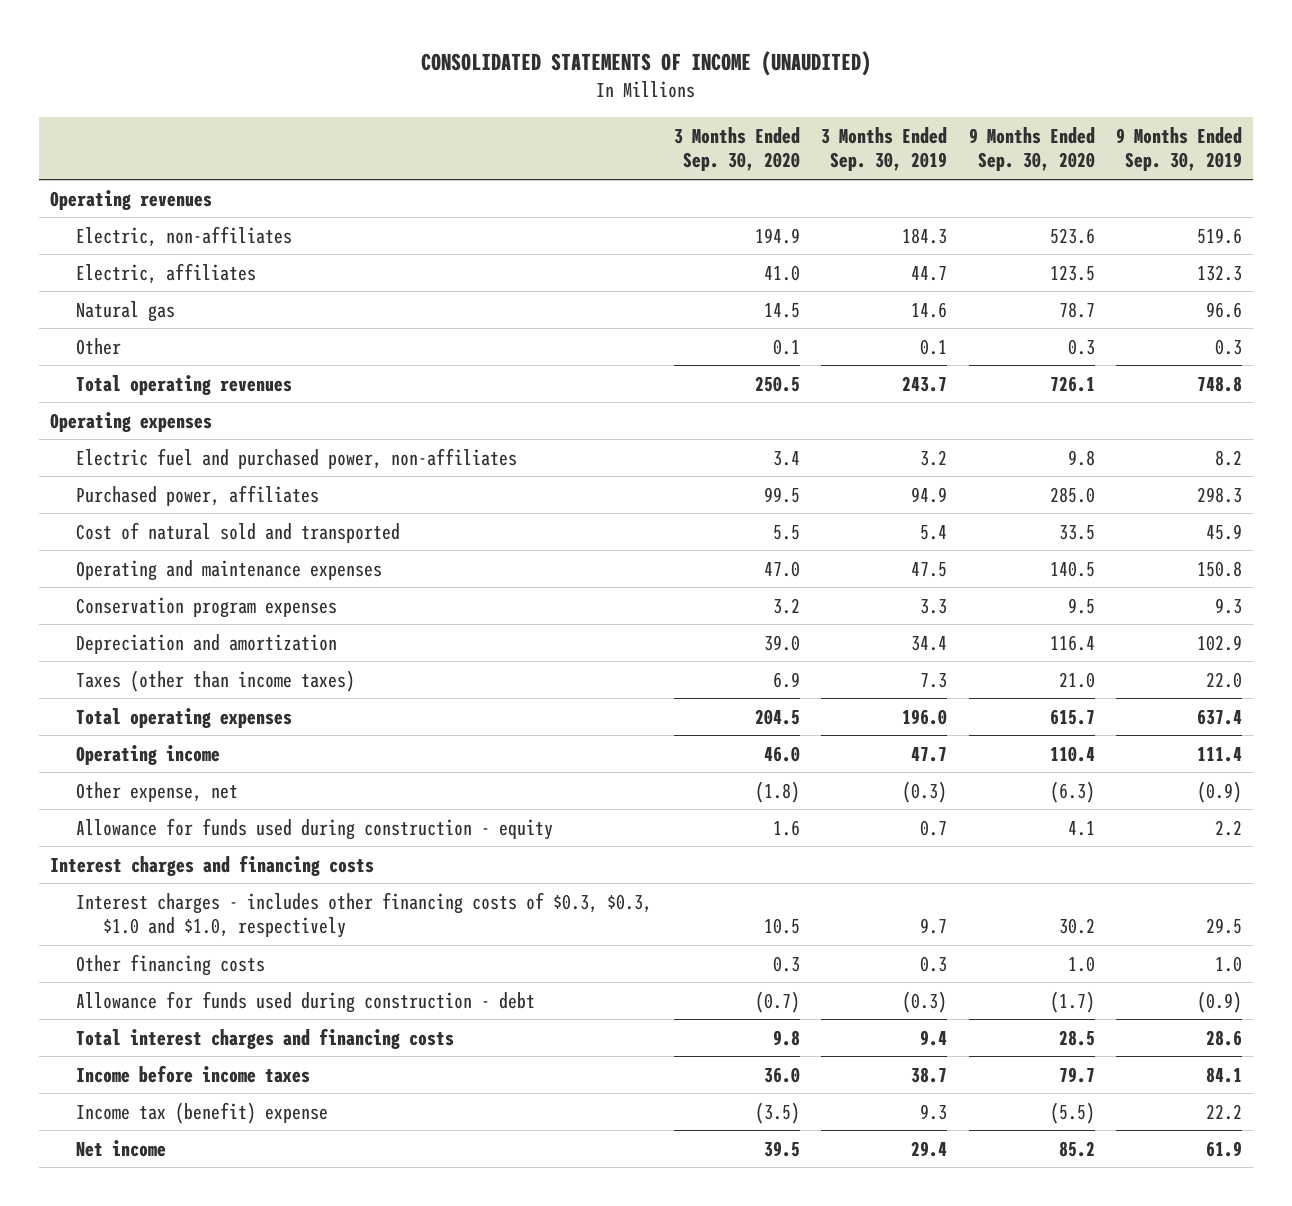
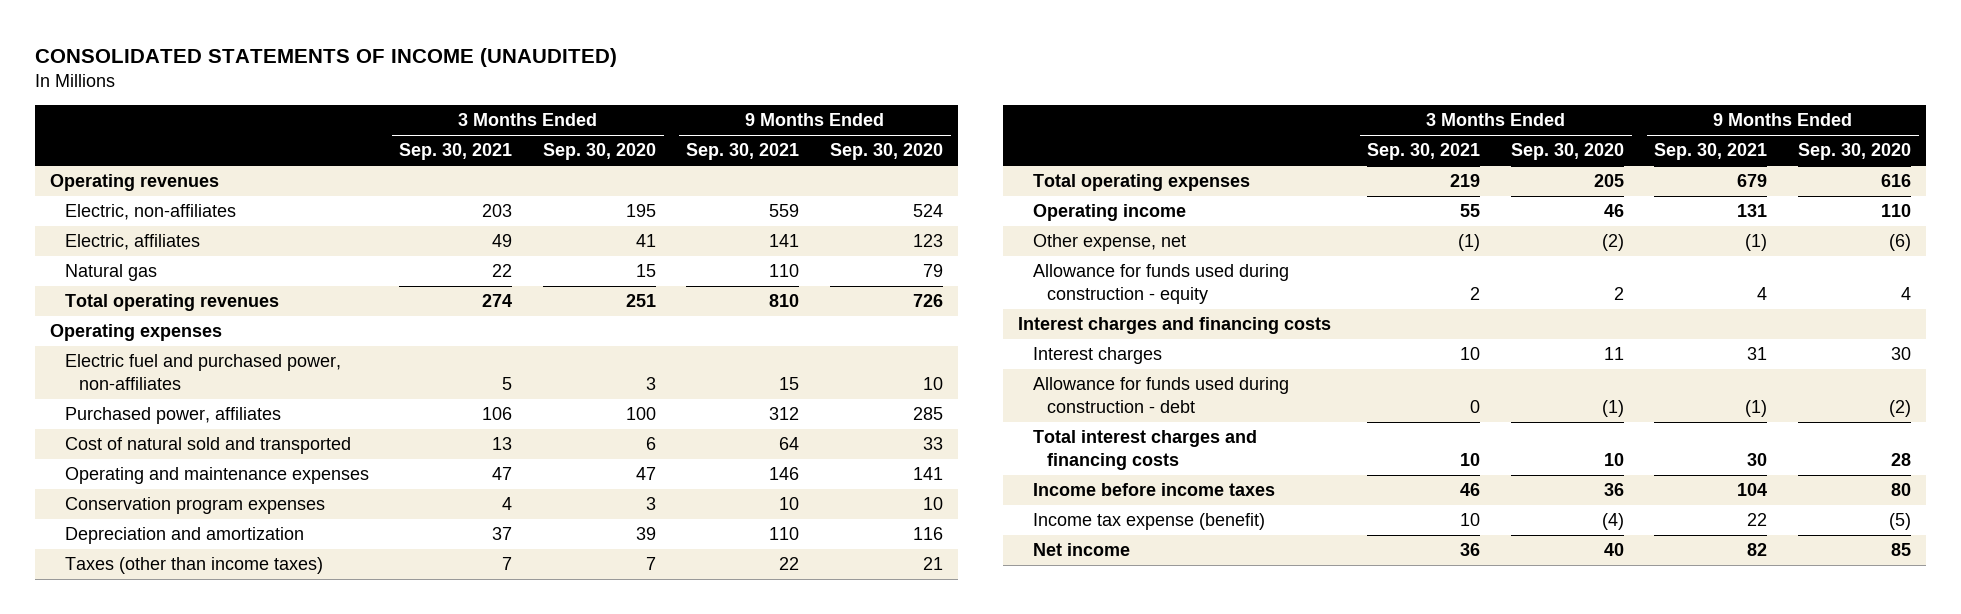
- | 3 Months Ended Sep. 30, 2020 | 3 Months Ended Sep. 30, 2019 | 9 Months Ended Sep. 30, 2020 | 9 Months Ended Sep. 30, 2019
+ | 3 Months Ended Sep. 30, 2021 | 3 Months Ended Sep. 30, 2020 | 9 Months Ended Sep. 30, 2021 | 9 Months Ended Sep. 30, 2020
- Electric, non-affiliates | 194.9 | 184.3 | 523.6 | 519.6
- Electric, affiliates | 41.0 | 44.7 | 123.5 | 132.3
- Natural gas | 14.5 | 14.6 | 78.7 | 96.6
- Other | 0.1 | 0.1 | 0.3 | 0.3
- Total operating revenues | 250.5 | 243.7 | 726.1 | 748.8
+ Electric, non-affiliates | 203 | 195 | 559 | 524
+ Electric, affiliates | 49 | 41 | 141 | 123
+ Natural gas | 22 | 15 | 110 | 79
+ Total operating revenues | 274 | 251 | 810 | 726
- Electric fuel and purchased power, non-affiliates | 3.4 | 3.2 | 9.8 | 8.2
- Purchased power, affiliates | 99.5 | 94.9 | 285.0 | 298.3
- Cost of natural sold and transported | 5.5 | 5.4 | 33.5 | 45.9
- Operating and maintenance expenses | 47.0 | 47.5 | 140.5 | 150.8
- Conservation program expenses | 3.2 | 3.3 | 9.5 | 9.3
- Depreciation and amortization | 39.0 | 34.4 | 116.4 | 102.9
- Taxes (other than income taxes) | 6.9 | 7.3 | 21.0 | 22.0
- Total operating expenses | 204.5 | 196.0 | 615.7 | 637.4
- Operating income | 46.0 | 47.7 | 110.4 | 111.4
- Other expense, net | (1.8) | (0.3) | (6.3) | (0.9)
- Allowance for funds used during construction - equity | 1.6 | 0.7 | 4.1 | 2.2
+ Electric fuel and purchased power, non-affiliates | 5 | 3 | 15 | 10
+ Purchased power, affiliates | 106 | 100 | 312 | 285
+ Cost of natural sold and transported | 13 | 6 | 64 | 33
+ Operating and maintenance expenses | 47 | 47 | 146 | 141
+ Conservation program expenses | 4 | 3 | 10 | 10
+ Depreciation and amortization | 37 | 39 | 110 | 116
+ Taxes (other than income taxes) | 7 | 7 | 22 | 21
+ Total operating expenses | 219 | 205 | 679 | 616
+ Operating income | 55 | 46 | 131 | 110
+ Other expense, net | (1) | (2) | (1) | (6)
+ Allowance for funds used during construction - equity | 2 | 2 | 4 | 4
- Interest charges - includes other financing costs of $0.3, $0.3, $1.0 and $1.0, respectively | 10.5 | 9.7 | 30.2 | 29.5
- Other financing costs | 0.3 | 0.3 | 1.0 | 1.0
- Allowance for funds used during construction - debt | (0.7) | (0.3) | (1.7) | (0.9)
- Total interest charges and financing costs | 9.8 | 9.4 | 28.5 | 28.6
- Income before income taxes | 36.0 | 38.7 | 79.7 | 84.1
- Income tax (benefit) expense | (3.5) | 9.3 | (5.5) | 22.2
- Net income | 39.5 | 29.4 | 85.2 | 61.9
+ Interest charges | 10 | 11 | 31 | 30
+ Allowance for funds used during construction - debt | 0 | (1) | (1) | (2)
+ Total interest charges and financing costs | 10 | 10 | 30 | 28
+ Income before income taxes | 46 | 36 | 104 | 80
+ Income tax expense (benefit) | 10 | (4) | 22 | (5)
+ Net income | 36 | 40 | 82 | 85

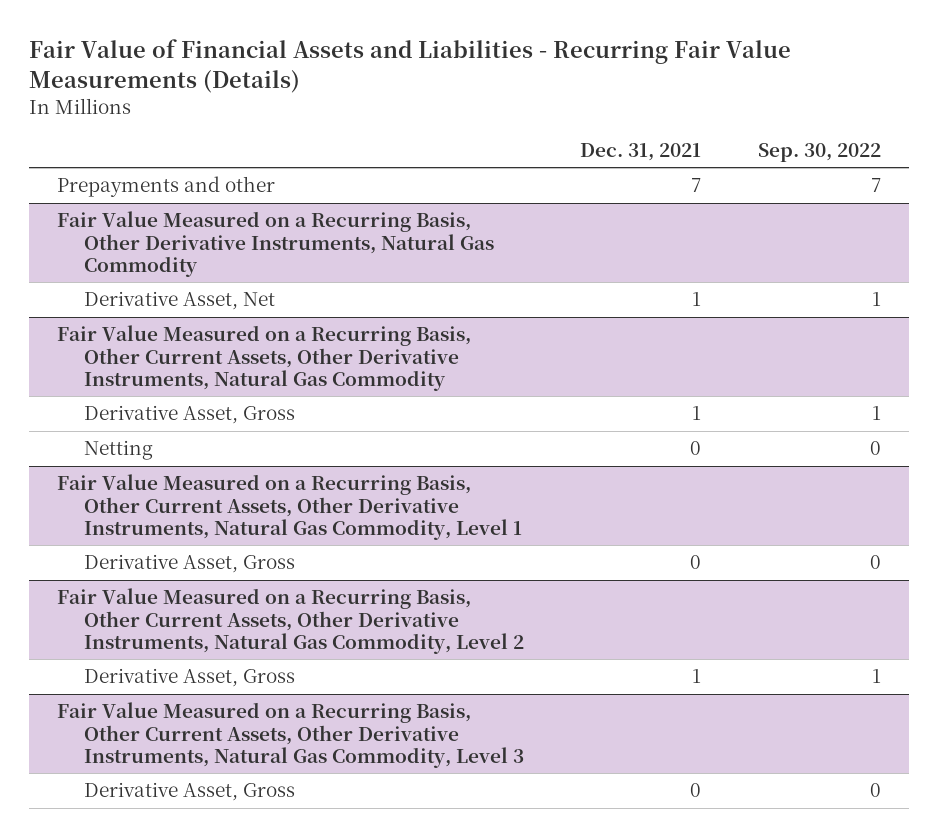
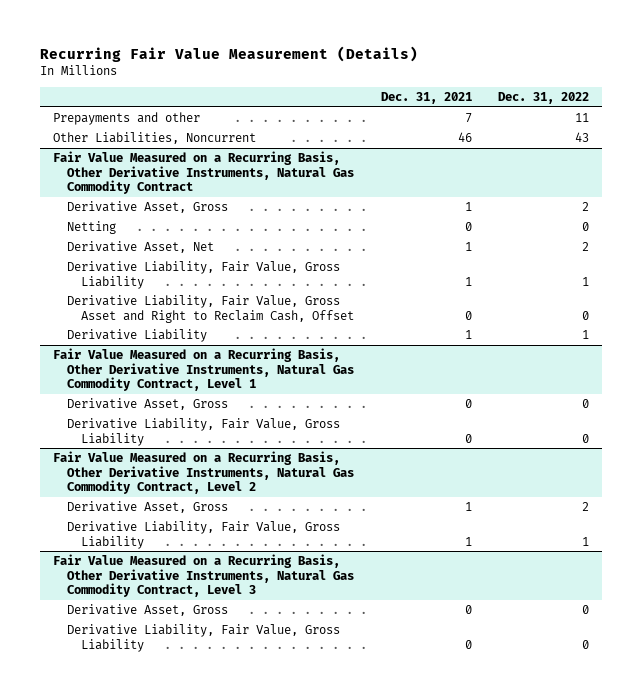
- Fair Value of Financial Assets and Liabilities - Recurring Fair Value Measurements (Details)
+ Recurring Fair Value Measurement (Details)
- | Dec. 31, 2021 | Sep. 30, 2022
+ | Dec. 31, 2021 | Dec. 31, 2022
- Fair Value Measured on a Recurring Basis, Other Derivative Instruments, Natural Gas Commodity
- Derivative Asset, Net | 1 | 1
- Fair Value Measured on a Recurring Basis, Other Current Assets, Other Derivative Instruments, Natural Gas Commodity
+ Other Liabilities, Noncurrent | 46 | 43
+ Fair Value Measured on a Recurring Basis, Other Derivative Instruments, Natural Gas Commodity Contract
- Fair Value Measured on a Recurring Basis, Other Current Assets, Other Derivative Instruments, Natural Gas Commodity, Level 1
+ Derivative Asset, Net | 1 | 2
+ Derivative Liability, Fair Value, Gross Liability | 1 | 1
+ Derivative Liability, Fair Value, Gross Asset and Right to Reclaim Cash, Offset | 0 | 0
+ Derivative Liability | 1 | 1
+ Fair Value Measured on a Recurring Basis, Other Derivative Instruments, Natural Gas Commodity Contract, Level 1
- Fair Value Measured on a Recurring Basis, Other Current Assets, Other Derivative Instruments, Natural Gas Commodity, Level 2
+ Derivative Liability, Fair Value, Gross Liability | 0 | 0
+ Fair Value Measured on a Recurring Basis, Other Derivative Instruments, Natural Gas Commodity Contract, Level 2
- Fair Value Measured on a Recurring Basis, Other Current Assets, Other Derivative Instruments, Natural Gas Commodity, Level 3
+ Derivative Liability, Fair Value, Gross Liability | 1 | 1
+ Fair Value Measured on a Recurring Basis, Other Derivative Instruments, Natural Gas Commodity Contract, Level 3
+ Derivative Liability, Fair Value, Gross Liability | 0 | 0

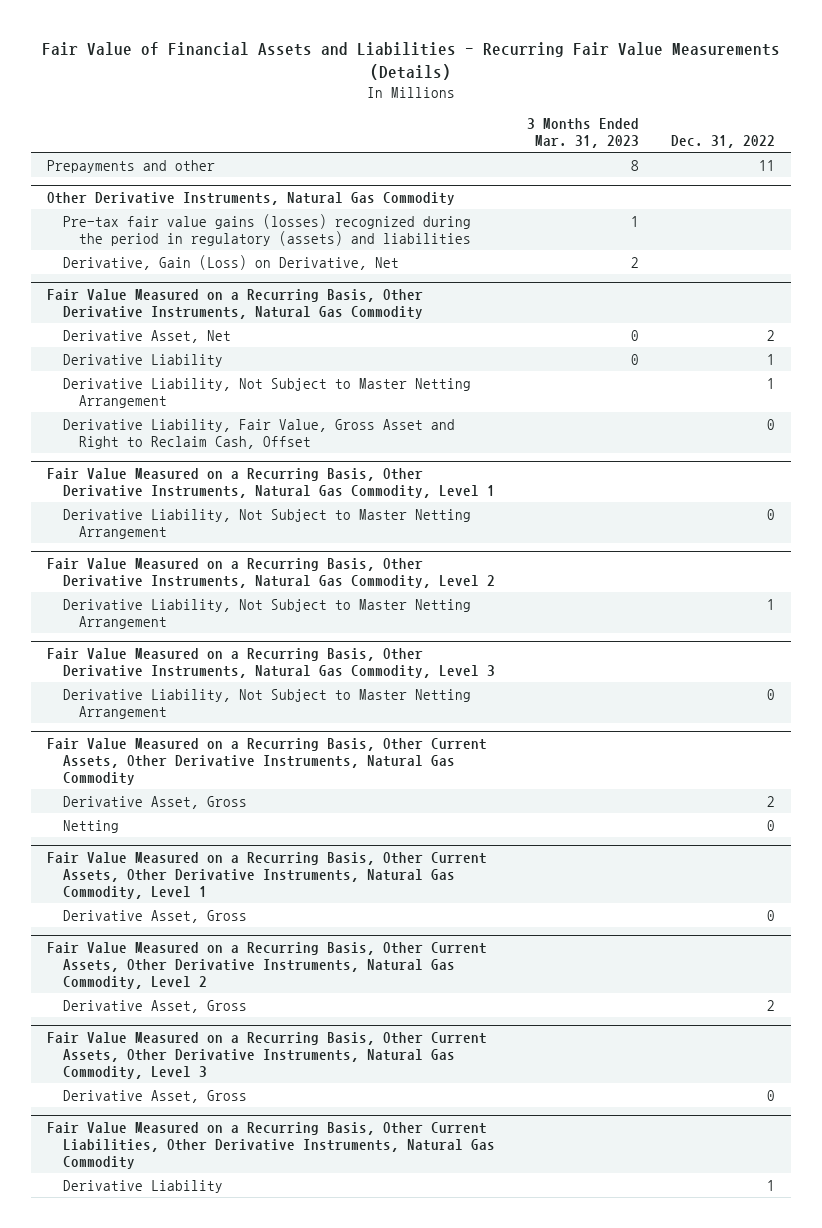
- Recurring Fair Value Measurement (Details)
+ Fair Value of Financial Assets and Liabilities - Recurring Fair Value Measurements (Details)
- | Dec. 31, 2021 | Dec. 31, 2022
+ | 3 Months Ended Mar. 31, 2023 | Dec. 31, 2022
- Other Liabilities, Noncurrent | 46 | 43
- Fair Value Measured on a Recurring Basis, Other Derivative Instruments, Natural Gas Commodity Contract
- Derivative Asset, Gross | 1 | 2
- Netting | 0 | 0
+ Other Derivative Instruments, Natural Gas Commodity
+ Pre-tax fair value gains (losses) recognized during the period in regulatory (assets) and liabilities | 1 |
+ Derivative, Gain (Loss) on Derivative, Net | 2 |
+ Fair Value Measured on a Recurring Basis, Other Derivative Instruments, Natural Gas Commodity
- Derivative Liability, Fair Value, Gross Liability | 1 | 1
- Derivative Liability, Fair Value, Gross Asset and Right to Reclaim Cash, Offset | 0 | 0
- Fair Value Measured on a Recurring Basis, Other Derivative Instruments, Natural Gas Commodity Contract, Level 1
+ Derivative Liability, Not Subject to Master Netting Arrangement | | 1
+ Derivative Liability, Fair Value, Gross Asset and Right to Reclaim Cash, Offset | | 0
+ Fair Value Measured on a Recurring Basis, Other Derivative Instruments, Natural Gas Commodity, Level 1
+ Derivative Liability, Not Subject to Master Netting Arrangement | | 0
+ Fair Value Measured on a Recurring Basis, Other Derivative Instruments, Natural Gas Commodity, Level 2
+ Derivative Liability, Not Subject to Master Netting Arrangement | | 1
+ Fair Value Measured on a Recurring Basis, Other Derivative Instruments, Natural Gas Commodity, Level 3
+ Derivative Liability, Not Subject to Master Netting Arrangement | | 0
+ Fair Value Measured on a Recurring Basis, Other Current Assets, Other Derivative Instruments, Natural Gas Commodity
+ Derivative Asset, Gross | | 2
+ Netting | | 0
+ Fair Value Measured on a Recurring Basis, Other Current Assets, Other Derivative Instruments, Natural Gas Commodity, Level 1
- Derivative Liability, Fair Value, Gross Liability | 0 | 0
- Fair Value Measured on a Recurring Basis, Other Derivative Instruments, Natural Gas Commodity Contract, Level 2
+ Fair Value Measured on a Recurring Basis, Other Current Assets, Other Derivative Instruments, Natural Gas Commodity, Level 2
- Derivative Liability, Fair Value, Gross Liability | 1 | 1
- Fair Value Measured on a Recurring Basis, Other Derivative Instruments, Natural Gas Commodity Contract, Level 3
+ Fair Value Measured on a Recurring Basis, Other Current Assets, Other Derivative Instruments, Natural Gas Commodity, Level 3
- Derivative Liability, Fair Value, Gross Liability | 0 | 0
+ Fair Value Measured on a Recurring Basis, Other Current Liabilities, Other Derivative Instruments, Natural Gas Commodity
+ Derivative Liability | | 1

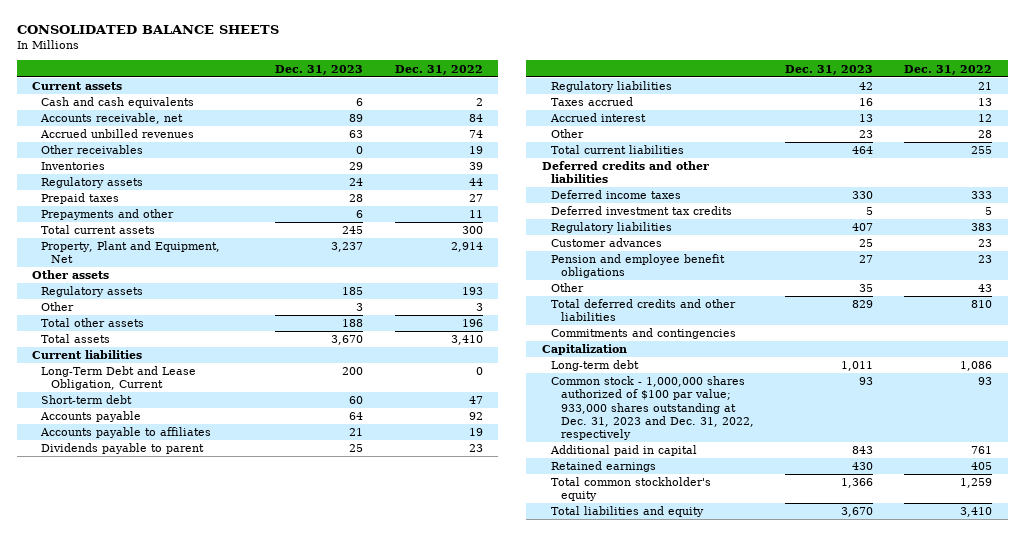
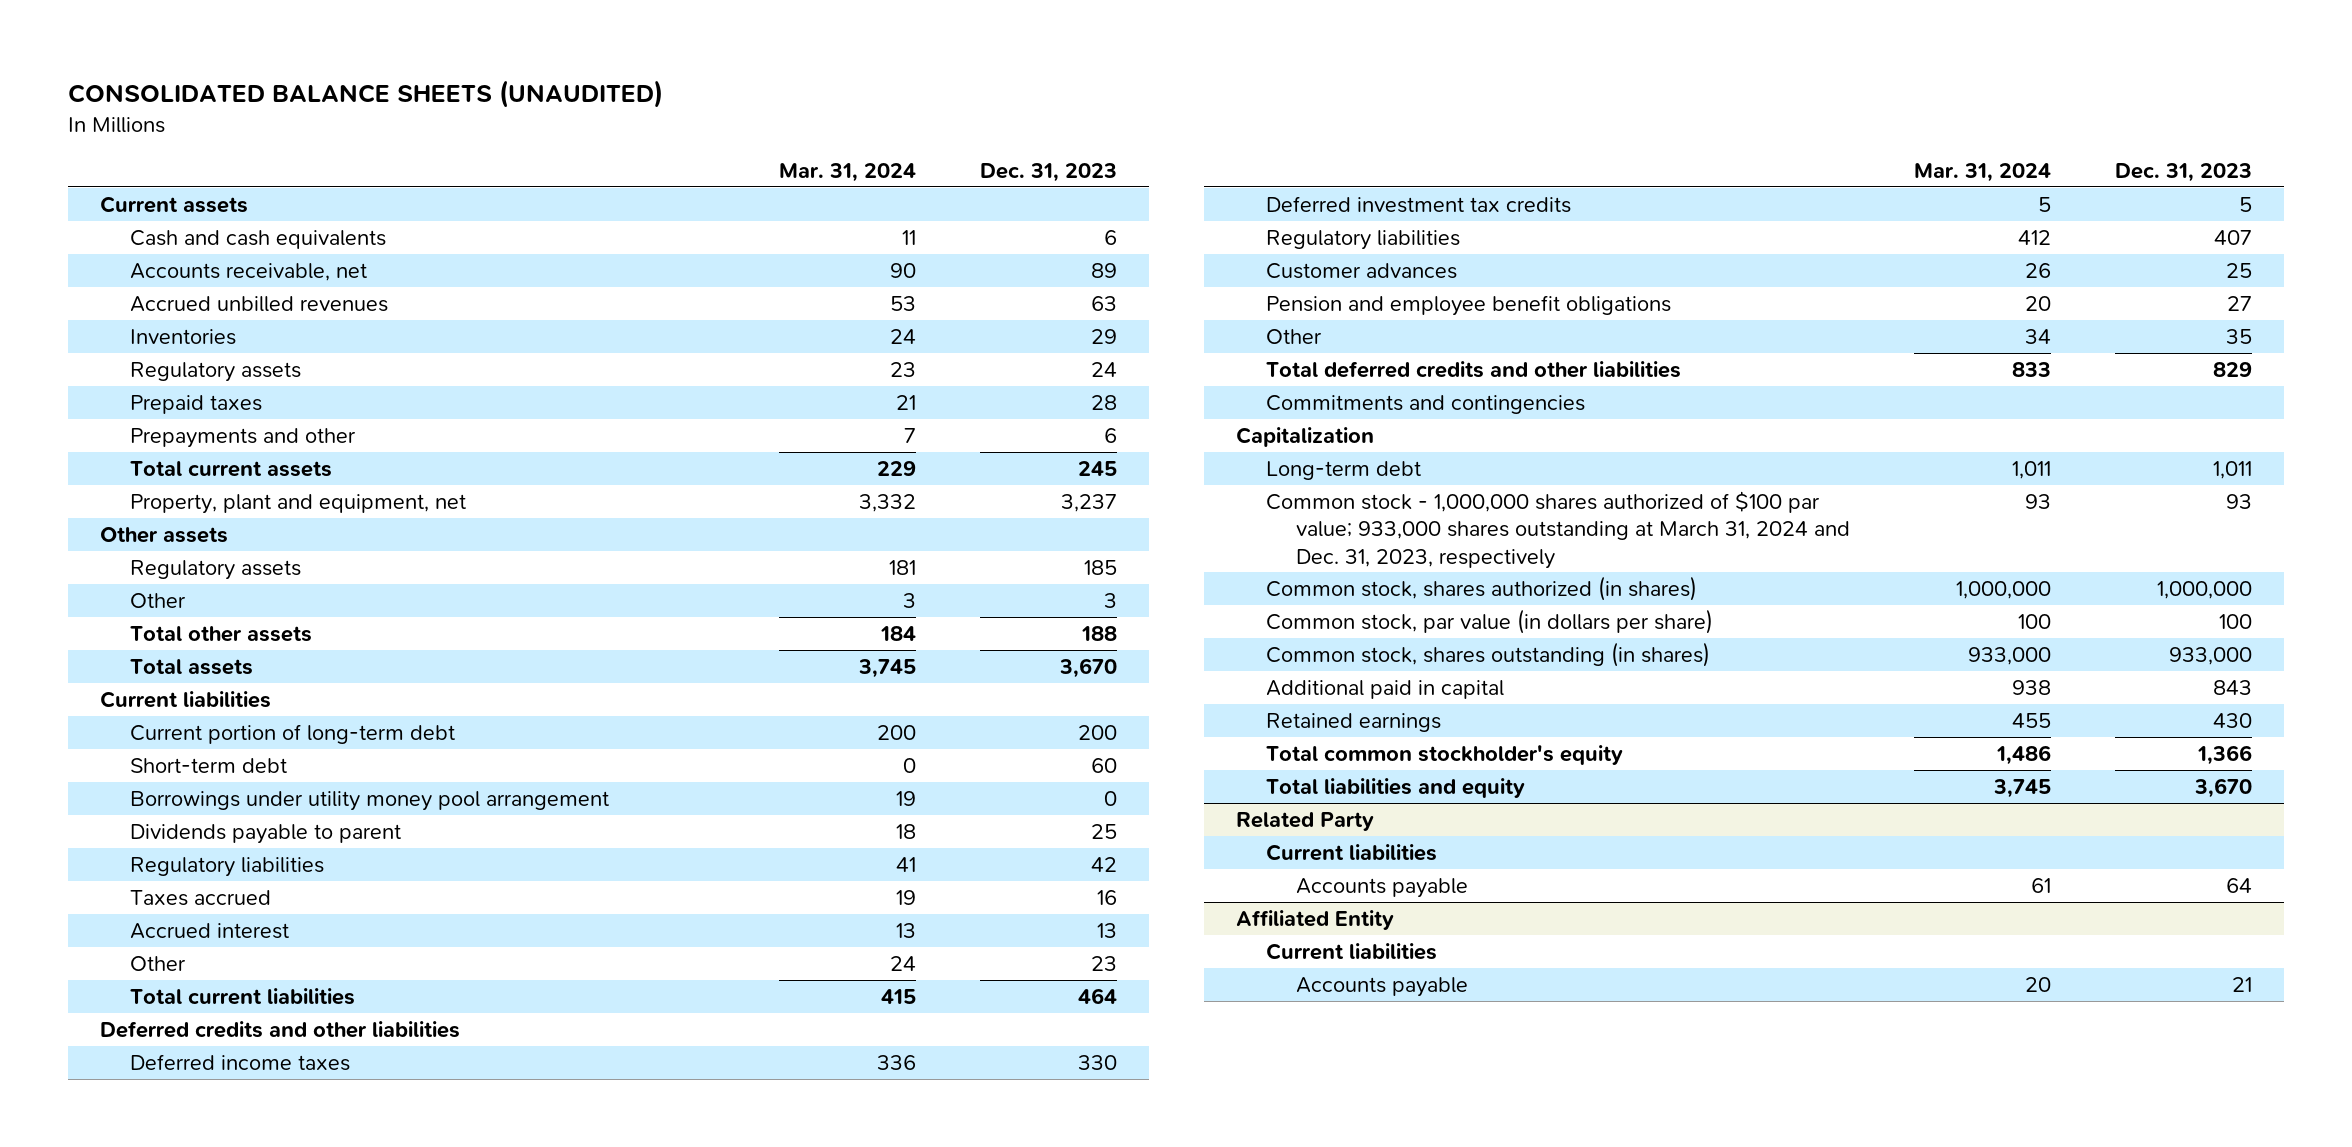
- CONSOLIDATED BALANCE SHEETS
+ CONSOLIDATED BALANCE SHEETS (UNAUDITED)
- | Dec. 31, 2023 | Dec. 31, 2022
+ | Mar. 31, 2024 | Dec. 31, 2023
- Other receivables | 0 | 19
- Property, Plant and Equipment, Net | 3,237 | 2,914
+ Property, plant and equipment, net | 3,332 | 3,237
- Long-Term Debt and Lease Obligation, Current | 200 | 0
+ Current portion of long-term debt | 200 | 200
- Accounts payable | 64 | 92
- Accounts payable to affiliates | 21 | 19
+ Borrowings under utility money pool arrangement | 19 | 0
- Common stock - 1,000,000 shares authorized of $100 par value; 933,000 shares outstanding at Dec. 31, 2023 and Dec. 31, 2022, respectively | 93 | 93
+ Common stock - 1,000,000 shares authorized of $100 par value; 933,000 shares outstanding at March 31, 2024 and Dec. 31, 2023, respectively | 93 | 93
+ Common stock, shares authorized (in shares) | 1,000,000 | 1,000,000
+ Common stock, par value (in dollars per share) | 100 | 100
+ Common stock, shares outstanding (in shares) | 933,000 | 933,000
+ Related Party
+ Current liabilities
+ Accounts payable | 61 | 64
+ Affiliated Entity
+ Current liabilities
+ Accounts payable | 20 | 21

